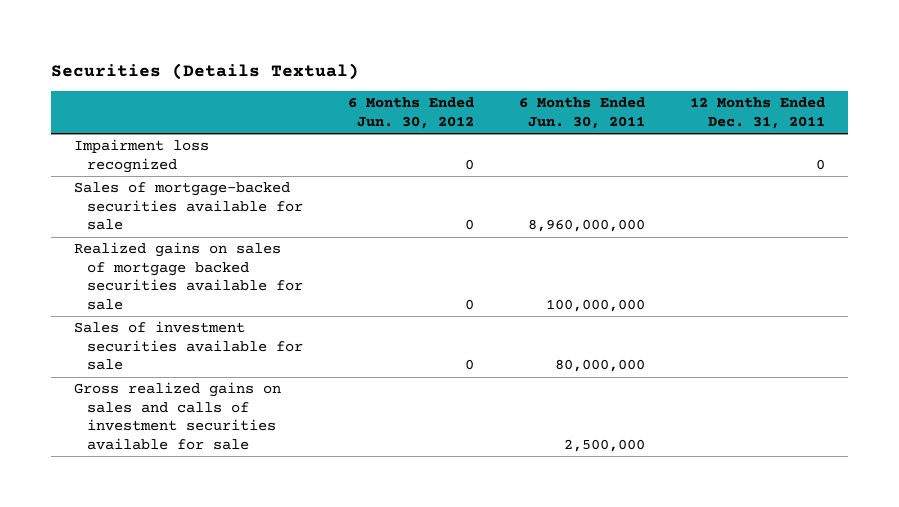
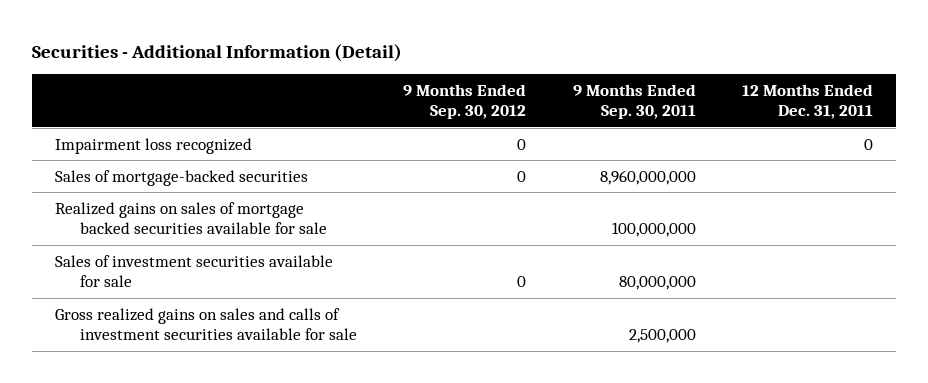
- Securities (Details Textual)
+ Securities - Additional Information (Detail)
- | 6 Months Ended Jun. 30, 2012 | 6 Months Ended Jun. 30, 2011 | 12 Months Ended Dec. 31, 2011
+ | 9 Months Ended Sep. 30, 2012 | 9 Months Ended Sep. 30, 2011 | 12 Months Ended Dec. 31, 2011
- Sales of mortgage-backed securities available for sale | 0 | 8,960,000,000 |
+ Sales of mortgage-backed securities | 0 | 8,960,000,000 |

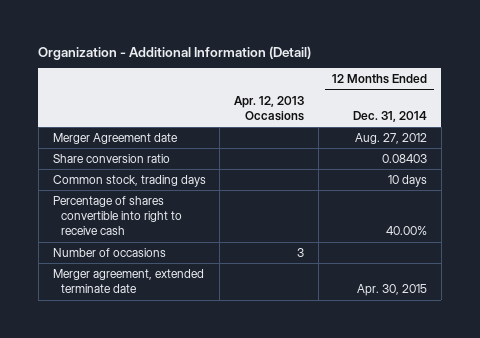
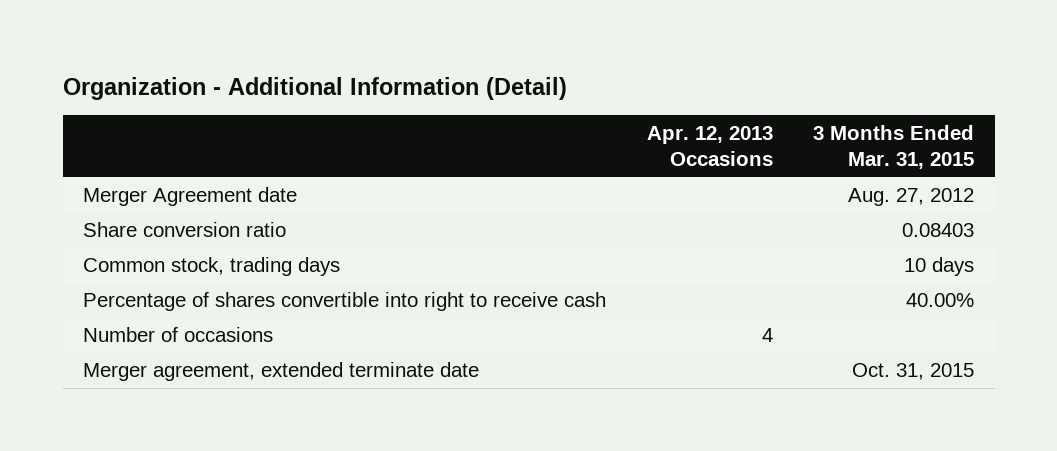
- | Apr. 12, 2013 Occasions | 12 Months Ended Dec. 31, 2014
+ | Apr. 12, 2013 Occasions | 3 Months Ended Mar. 31, 2015
- Number of occasions | 3 |
+ Number of occasions | 4 |

